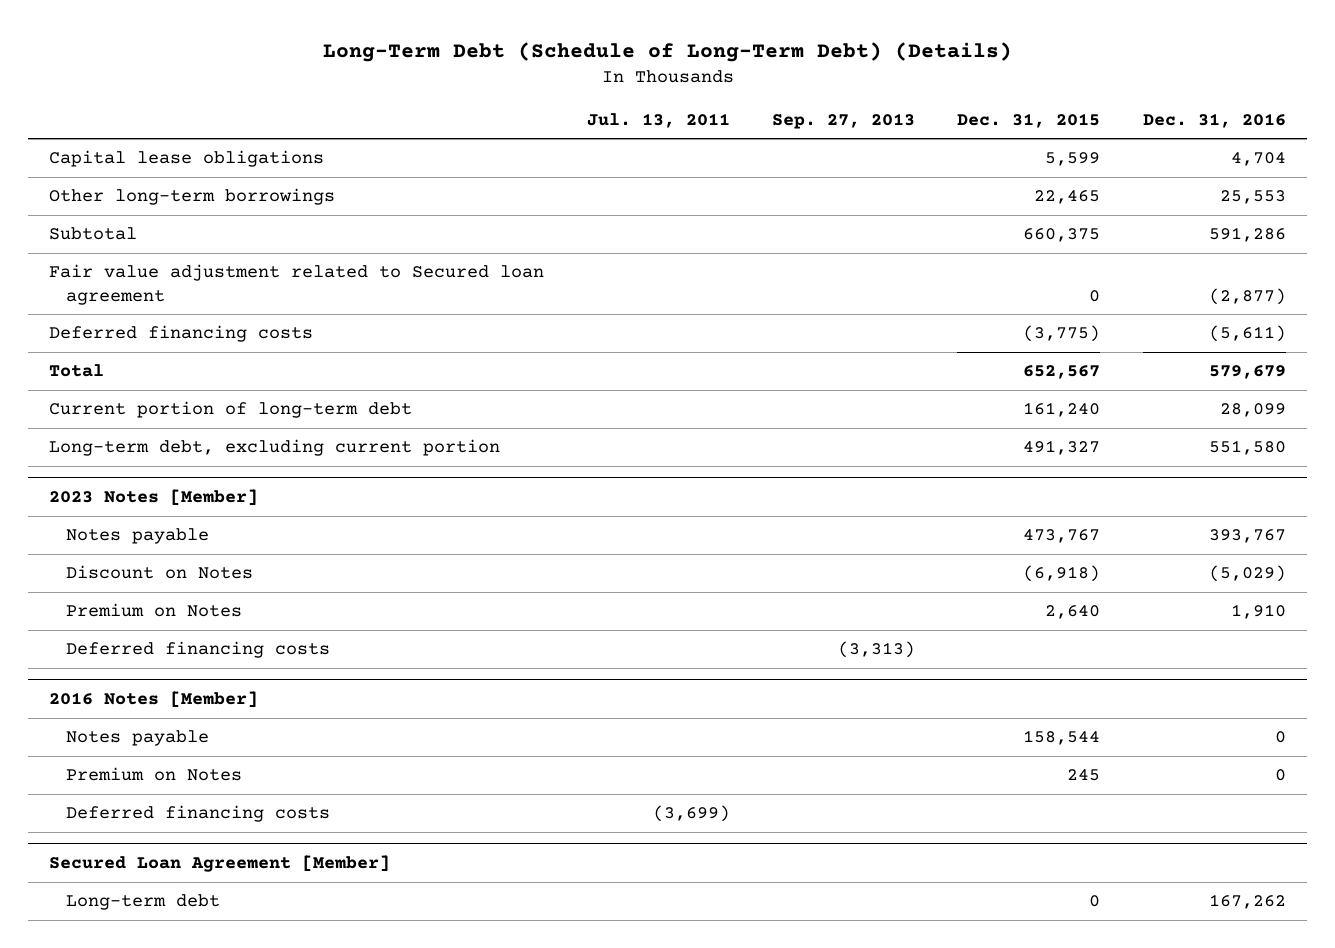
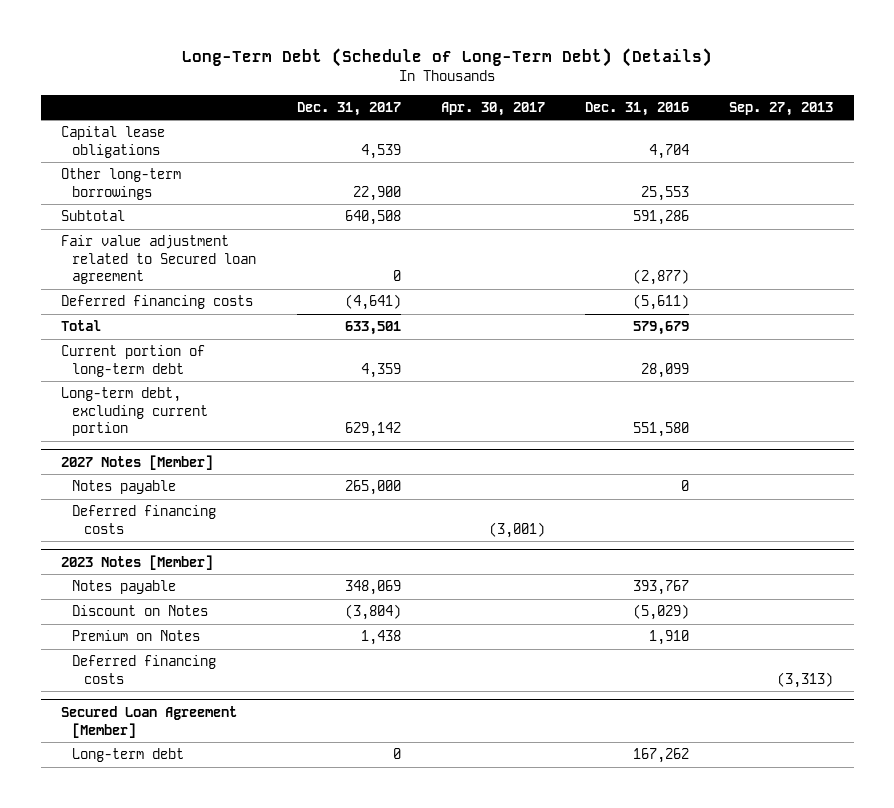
- | Jul. 13, 2011 | Sep. 27, 2013 | Dec. 31, 2015 | Dec. 31, 2016
+ | Dec. 31, 2017 | Apr. 30, 2017 | Dec. 31, 2016 | Sep. 27, 2013
+ 2027 Notes [Member]
+ Notes payable | 265,000 | | 0 |
+ Deferred financing costs | | (3,001) | |
- 2016 Notes [Member]
- Notes payable | | | 158,544 | 0
- Premium on Notes | | | 245 | 0
- Deferred financing costs | (3,699) | | |

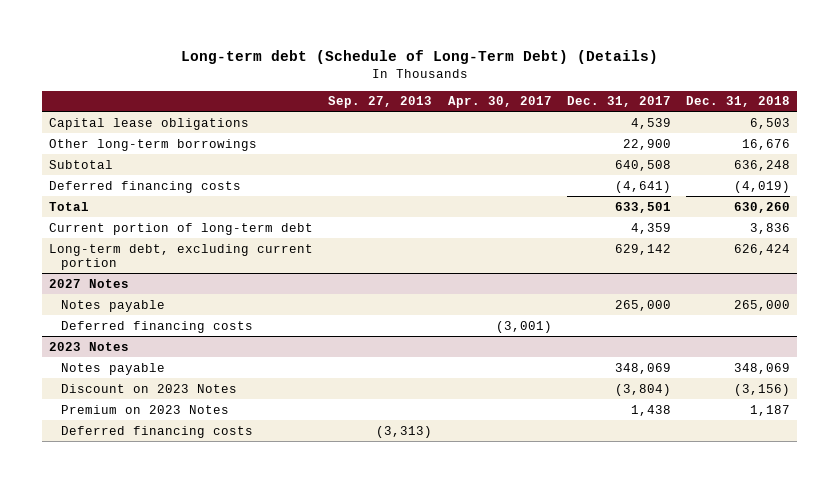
- Long-Term Debt (Schedule of Long-Term Debt) (Details)
+ Long-term debt (Schedule of Long-Term Debt) (Details)
- | Dec. 31, 2017 | Apr. 30, 2017 | Dec. 31, 2016 | Sep. 27, 2013
+ | Sep. 27, 2013 | Apr. 30, 2017 | Dec. 31, 2017 | Dec. 31, 2018
- Fair value adjustment related to Secured loan agreement | 0 | | (2,877) |
- 2027 Notes [Member]
+ 2027 Notes
- 2023 Notes [Member]
+ 2023 Notes
- Discount on Notes | (3,804) | | (5,029) |
- Premium on Notes | 1,438 | | 1,910 |
+ Discount on 2023 Notes | | | (3,804) | (3,156)
+ Premium on 2023 Notes | | | 1,438 | 1,187
- Secured Loan Agreement [Member]
- Long-term debt | 0 | | 167,262 |

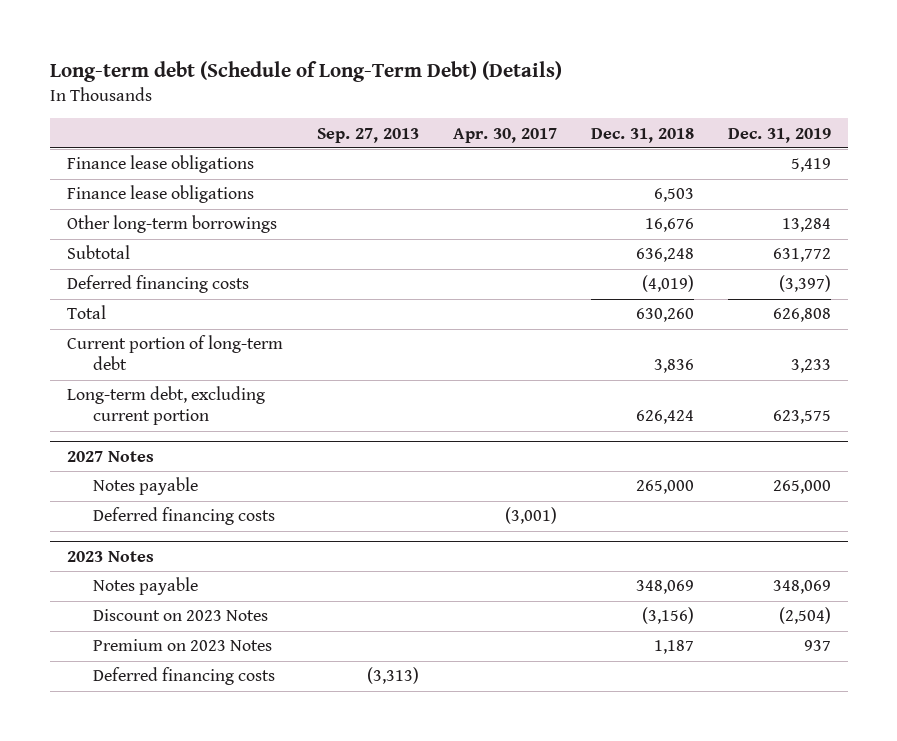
- | Sep. 27, 2013 | Apr. 30, 2017 | Dec. 31, 2017 | Dec. 31, 2018
+ | Sep. 27, 2013 | Apr. 30, 2017 | Dec. 31, 2018 | Dec. 31, 2019
- Capital lease obligations | | | 4,539 | 6,503
+ Finance lease obligations | | | | 5,419
+ Finance lease obligations | | | 6,503 |

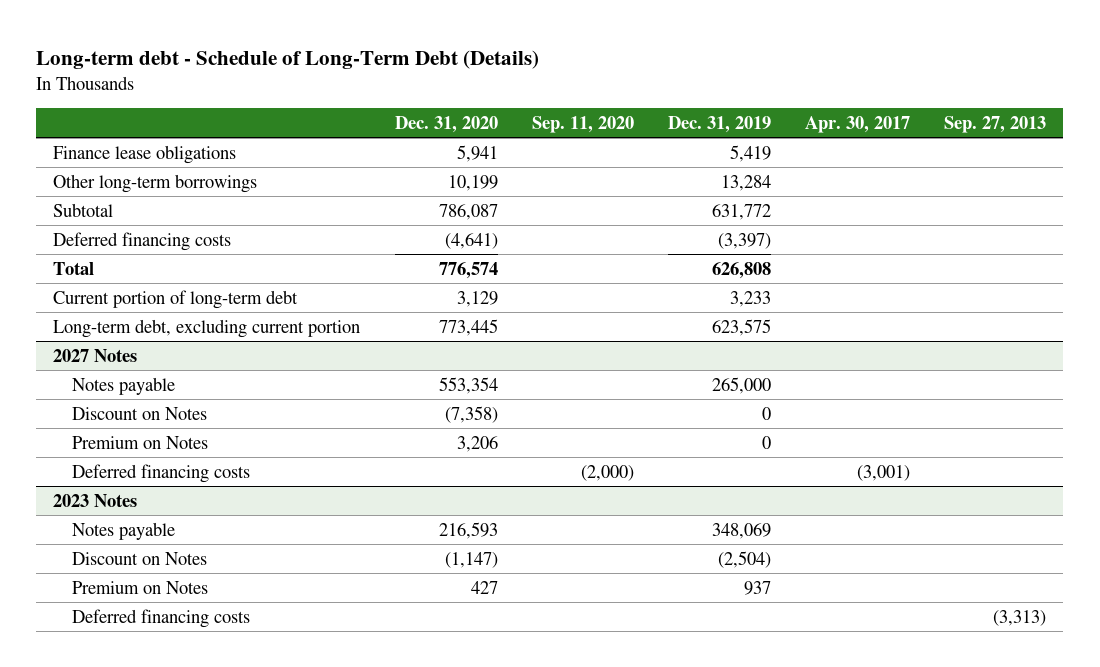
- Long-term debt (Schedule of Long-Term Debt) (Details)
+ Long-term debt - Schedule of Long-Term Debt (Details)
- | Sep. 27, 2013 | Apr. 30, 2017 | Dec. 31, 2018 | Dec. 31, 2019
+ | Dec. 31, 2020 | Sep. 11, 2020 | Dec. 31, 2019 | Apr. 30, 2017 | Sep. 27, 2013
- Finance lease obligations | | | 6,503 |
@ 2027 Notes
+ Discount on Notes | (7,358) | | 0 | |
+ Premium on Notes | 3,206 | | 0 | |
@ 2023 Notes
- Discount on 2023 Notes | | | (3,156) | (2,504)
- Premium on 2023 Notes | | | 1,187 | 937
+ Discount on Notes | (1,147) | | (2,504) | |
+ Premium on Notes | 427 | | 937 | |

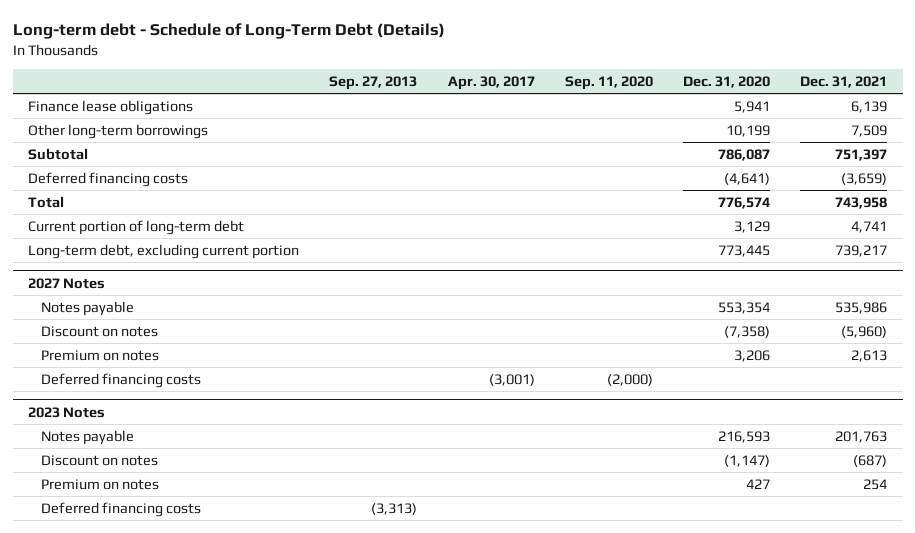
- | Dec. 31, 2020 | Sep. 11, 2020 | Dec. 31, 2019 | Apr. 30, 2017 | Sep. 27, 2013
+ | Sep. 27, 2013 | Apr. 30, 2017 | Sep. 11, 2020 | Dec. 31, 2020 | Dec. 31, 2021
@ 2027 Notes
- Discount on Notes | (7,358) | | 0 | |
- Premium on Notes | 3,206 | | 0 | |
+ Discount on notes | | | | (7,358) | (5,960)
+ Premium on notes | | | | 3,206 | 2,613
@ 2023 Notes
- Discount on Notes | (1,147) | | (2,504) | |
- Premium on Notes | 427 | | 937 | |
+ Discount on notes | | | | (1,147) | (687)
+ Premium on notes | | | | 427 | 254

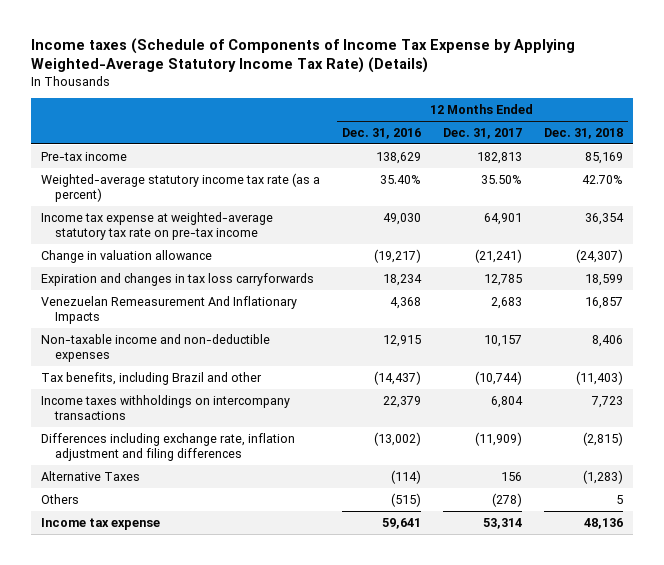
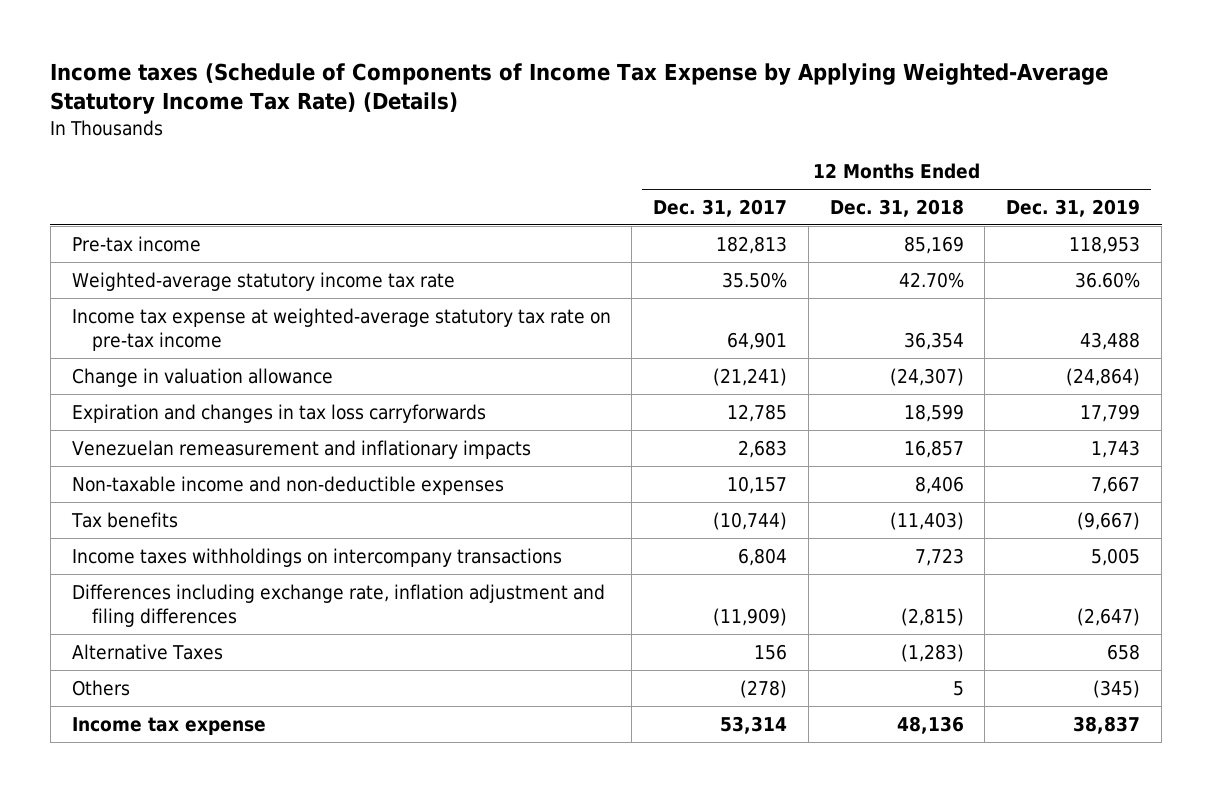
- | 12 Months Ended Dec. 31, 2016 | 12 Months Ended Dec. 31, 2017 | 12 Months Ended Dec. 31, 2018
+ | 12 Months Ended Dec. 31, 2017 | 12 Months Ended Dec. 31, 2018 | 12 Months Ended Dec. 31, 2019
- Weighted-average statutory income tax rate (as a percent) | 35.40% | 35.50% | 42.70%
+ Weighted-average statutory income tax rate | 35.50% | 42.70% | 36.60%
- Venezuelan Remeasurement And Inflationary Impacts | 4,368 | 2,683 | 16,857
+ Venezuelan remeasurement and inflationary impacts | 2,683 | 16,857 | 1,743
- Tax benefits, including Brazil and other | (14,437) | (10,744) | (11,403)
+ Tax benefits | (10,744) | (11,403) | (9,667)

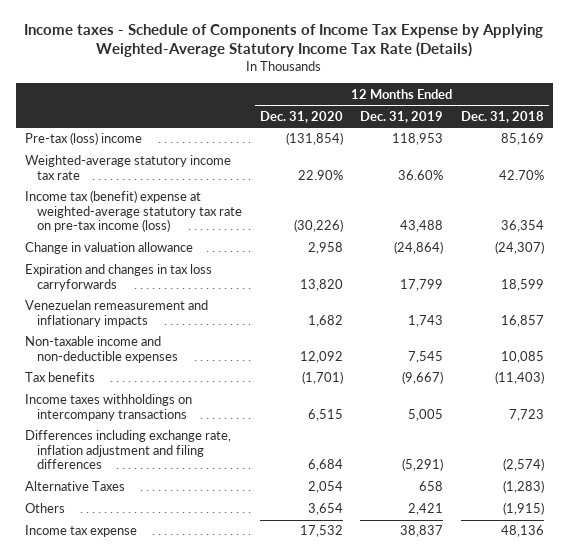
- Income taxes (Schedule of Components of Income Tax Expense by Applying Weighted-Average Statutory Income Tax Rate) (Details)
+ Income taxes - Schedule of Components of Income Tax Expense by Applying Weighted-Average Statutory Income Tax Rate (Details)
- | 12 Months Ended Dec. 31, 2017 | 12 Months Ended Dec. 31, 2018 | 12 Months Ended Dec. 31, 2019
+ | 12 Months Ended Dec. 31, 2020 | 12 Months Ended Dec. 31, 2019 | 12 Months Ended Dec. 31, 2018
- Pre-tax income | 182,813 | 85,169 | 118,953
+ Pre-tax (loss) income | (131,854) | 118,953 | 85,169
- Income tax expense at weighted-average statutory tax rate on pre-tax income | 64,901 | 36,354 | 43,488
+ Income tax (benefit) expense at weighted-average statutory tax rate on pre-tax income (loss) | (30,226) | 43,488 | 36,354
- Non-taxable income and non-deductible expenses | 10,157 | 8,406 | 7,667
+ Non-taxable income and non-deductible expenses | 12,092 | 7,545 | 10,085
- Differences including exchange rate, inflation adjustment and filing differences | (11,909) | (2,815) | (2,647)
+ Differences including exchange rate, inflation adjustment and filing differences | 6,684 | (5,291) | (2,574)
- Others | (278) | 5 | (345)
+ Others | 3,654 | 2,421 | (1,915)

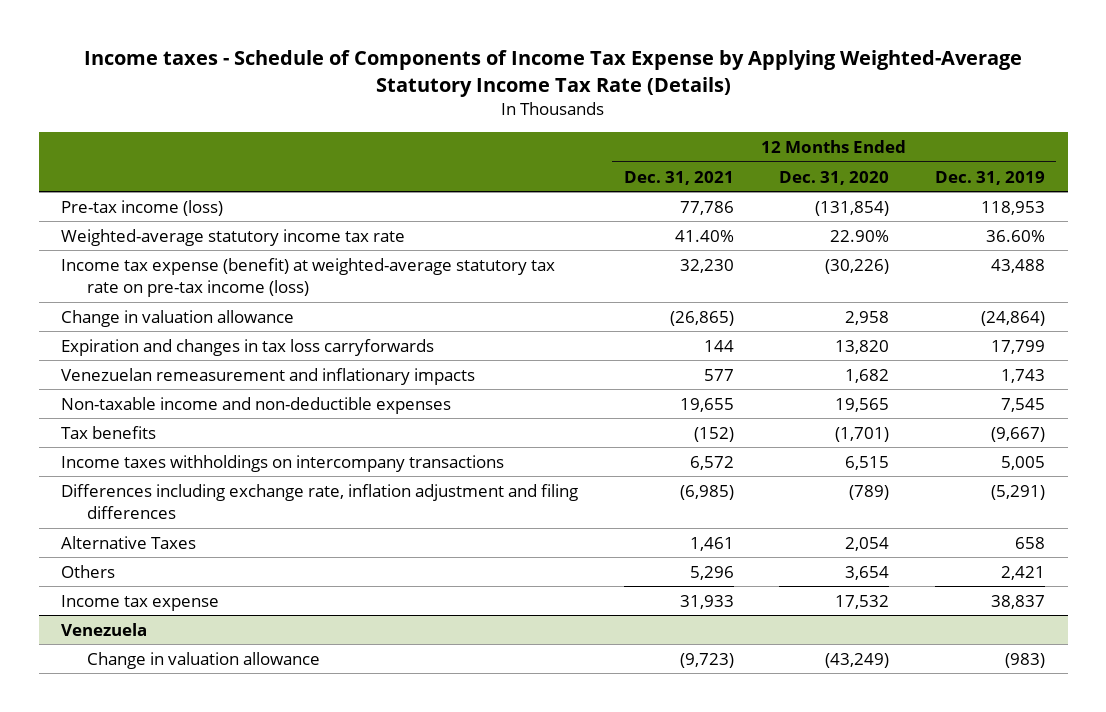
- | 12 Months Ended Dec. 31, 2020 | 12 Months Ended Dec. 31, 2019 | 12 Months Ended Dec. 31, 2018
+ | 12 Months Ended Dec. 31, 2021 | 12 Months Ended Dec. 31, 2020 | 12 Months Ended Dec. 31, 2019
- Pre-tax (loss) income | (131,854) | 118,953 | 85,169
+ Pre-tax income (loss) | 77,786 | (131,854) | 118,953
- Income tax (benefit) expense at weighted-average statutory tax rate on pre-tax income (loss) | (30,226) | 43,488 | 36,354
+ Income tax expense (benefit) at weighted-average statutory tax rate on pre-tax income (loss) | 32,230 | (30,226) | 43,488
- Non-taxable income and non-deductible expenses | 12,092 | 7,545 | 10,085
+ Non-taxable income and non-deductible expenses | 19,655 | 19,565 | 7,545
- Differences including exchange rate, inflation adjustment and filing differences | 6,684 | (5,291) | (2,574)
+ Differences including exchange rate, inflation adjustment and filing differences | (6,985) | (789) | (5,291)
+ Venezuela
+ Change in valuation allowance | (9,723) | (43,249) | (983)

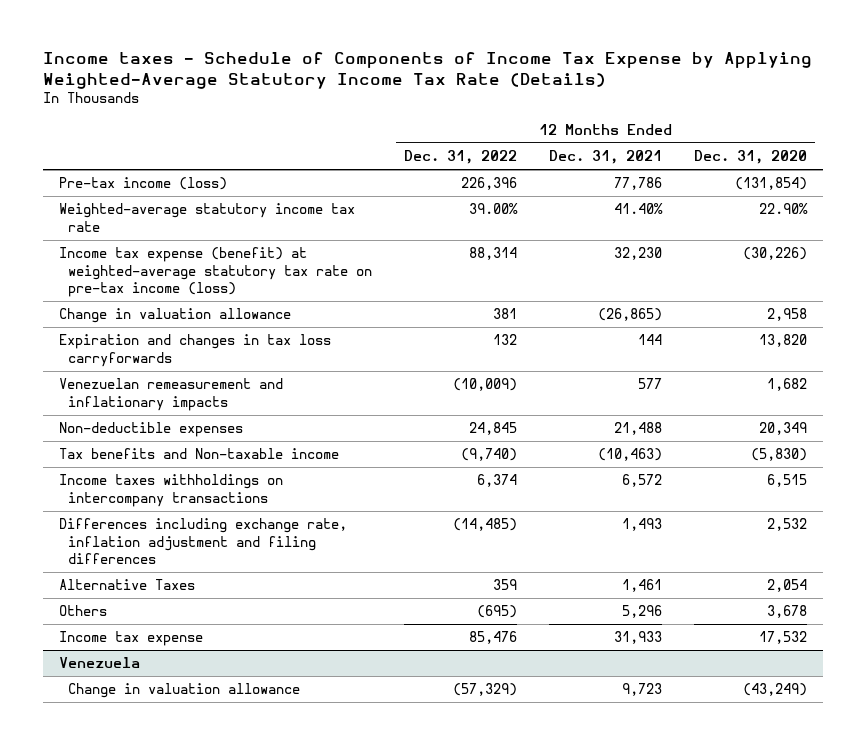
- | 12 Months Ended Dec. 31, 2021 | 12 Months Ended Dec. 31, 2020 | 12 Months Ended Dec. 31, 2019
+ | 12 Months Ended Dec. 31, 2022 | 12 Months Ended Dec. 31, 2021 | 12 Months Ended Dec. 31, 2020
- Non-taxable income and non-deductible expenses | 19,655 | 19,565 | 7,545
- Tax benefits | (152) | (1,701) | (9,667)
+ Non-deductible expenses | 24,845 | 21,488 | 20,349
+ Tax benefits and Non-taxable income | (9,740) | (10,463) | (5,830)
- Differences including exchange rate, inflation adjustment and filing differences | (6,985) | (789) | (5,291)
+ Differences including exchange rate, inflation adjustment and filing differences | (14,485) | 1,493 | 2,532
- Others | 5,296 | 3,654 | 2,421
+ Others | (695) | 5,296 | 3,678
@ Venezuela
- Change in valuation allowance | (9,723) | (43,249) | (983)
+ Change in valuation allowance | (57,329) | 9,723 | (43,249)

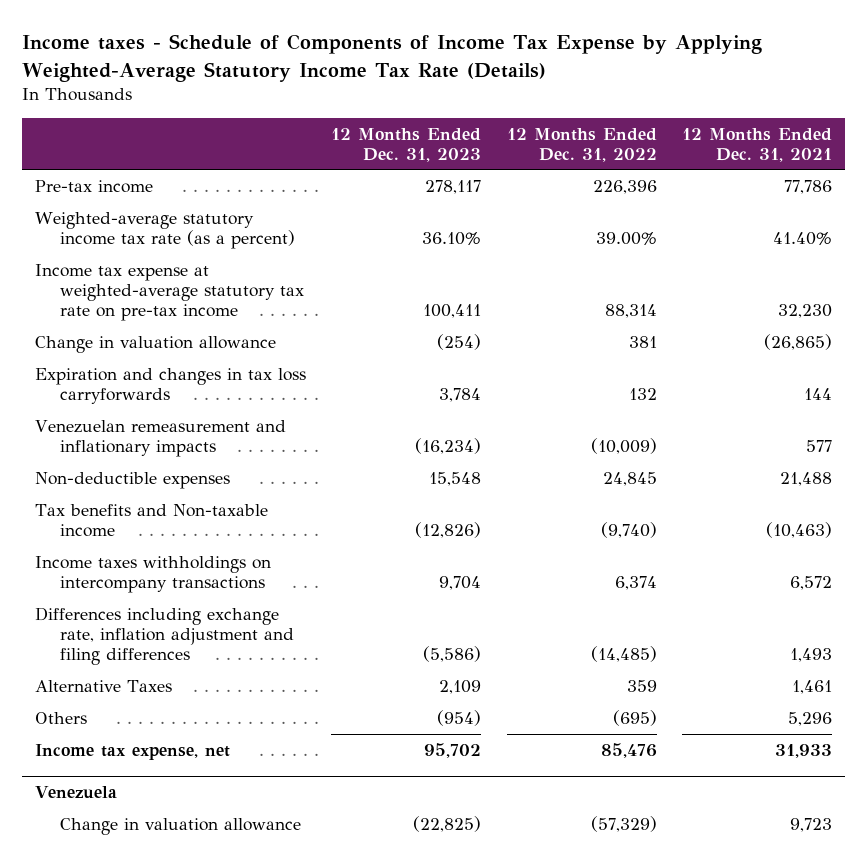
- | 12 Months Ended Dec. 31, 2022 | 12 Months Ended Dec. 31, 2021 | 12 Months Ended Dec. 31, 2020
+ | 12 Months Ended Dec. 31, 2023 | 12 Months Ended Dec. 31, 2022 | 12 Months Ended Dec. 31, 2021
- Pre-tax income (loss) | 226,396 | 77,786 | (131,854)
- Weighted-average statutory income tax rate | 39.00% | 41.40% | 22.90%
- Income tax expense (benefit) at weighted-average statutory tax rate on pre-tax income (loss) | 88,314 | 32,230 | (30,226)
+ Pre-tax income | 278,117 | 226,396 | 77,786
+ Weighted-average statutory income tax rate (as a percent) | 36.10% | 39.00% | 41.40%
+ Income tax expense at weighted-average statutory tax rate on pre-tax income | 100,411 | 88,314 | 32,230
- Income tax expense | 85,476 | 31,933 | 17,532
+ Income tax expense, net | 95,702 | 85,476 | 31,933

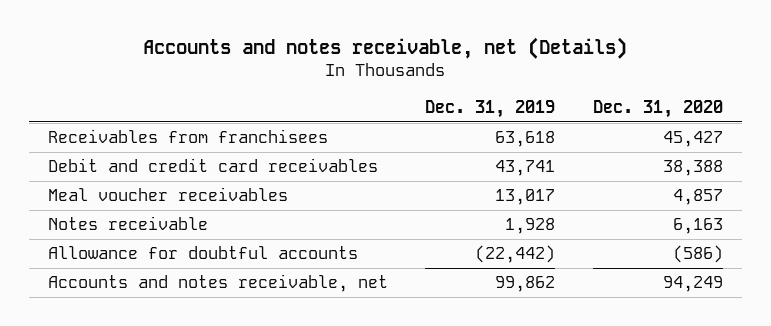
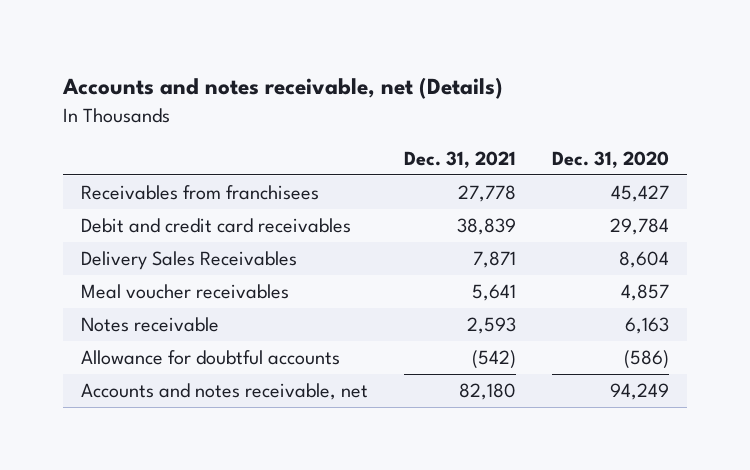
- | Dec. 31, 2019 | Dec. 31, 2020
+ | Dec. 31, 2021 | Dec. 31, 2020
- Debit and credit card receivables | 43,741 | 38,388
+ Debit and credit card receivables | 38,839 | 29,784
+ Delivery Sales Receivables | 7,871 | 8,604

